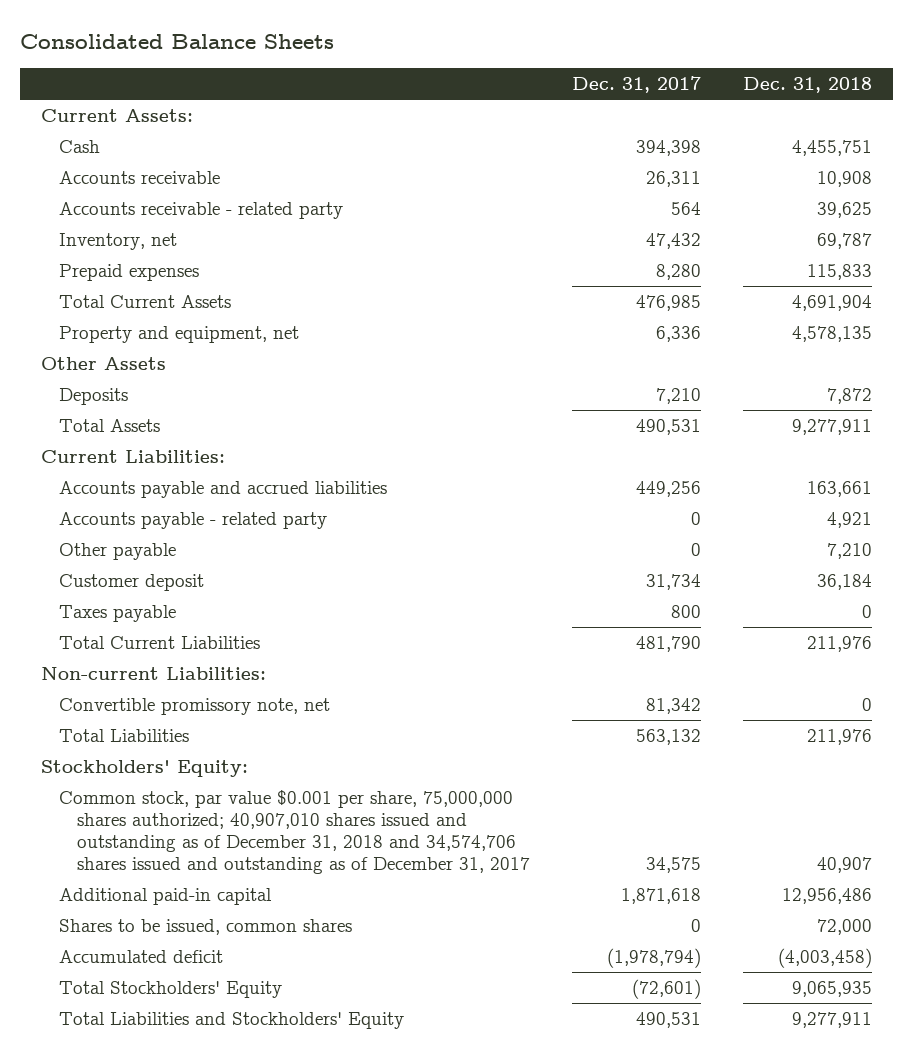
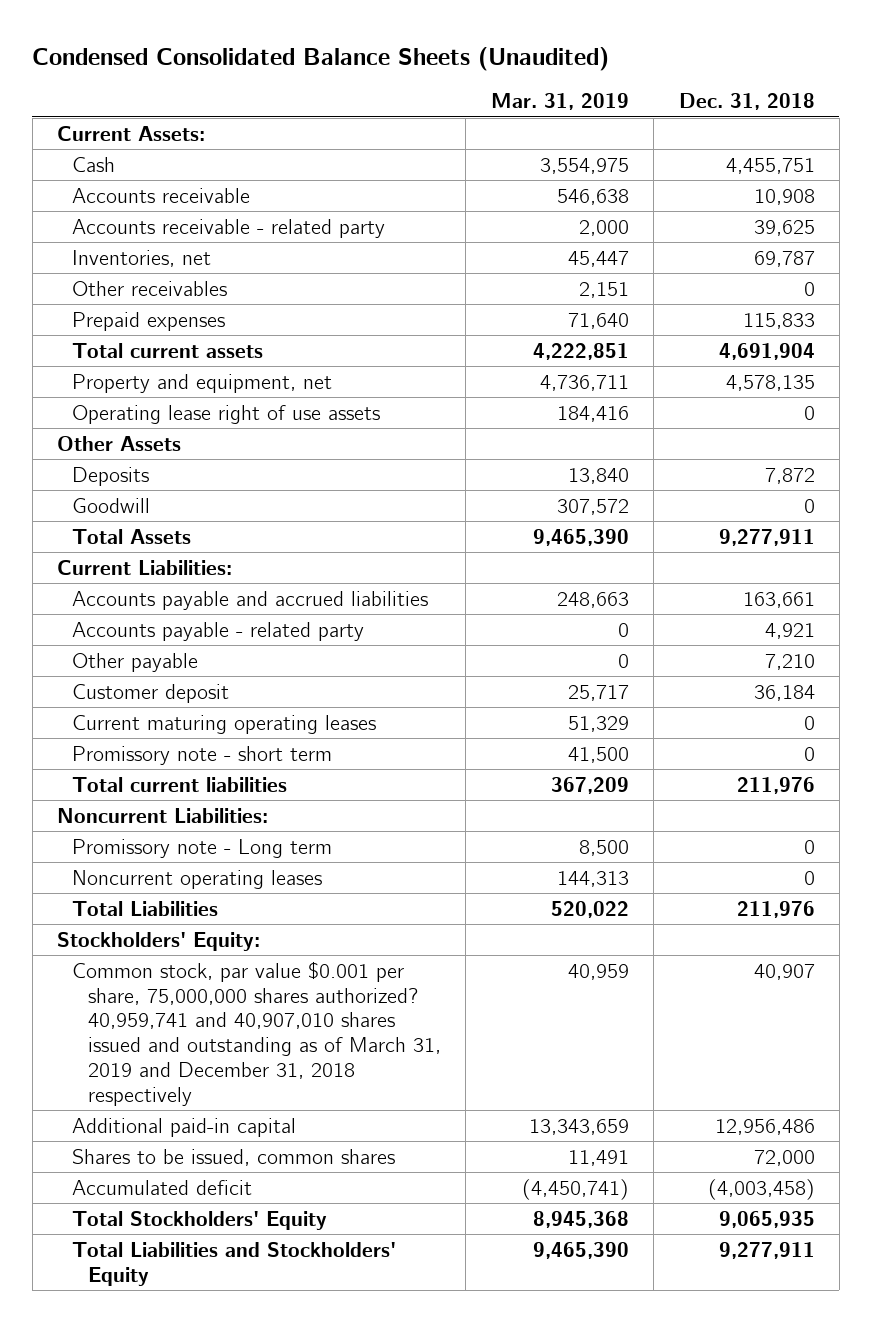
- Consolidated Balance Sheets
+ Condensed Consolidated Balance Sheets (Unaudited)
- | Dec. 31, 2017 | Dec. 31, 2018
+ | Mar. 31, 2019 | Dec. 31, 2018
- Inventory, net | 47,432 | 69,787
+ Inventories, net | 45,447 | 69,787
+ Other receivables | 2,151 | 0
- Total Current Assets | 476,985 | 4,691,904
+ Total current assets | 4,222,851 | 4,691,904
+ Operating lease right of use assets | 184,416 | 0
+ Goodwill | 307,572 | 0
- Taxes payable | 800 | 0
- Total Current Liabilities | 481,790 | 211,976
- Non-current Liabilities:
- Convertible promissory note, net | 81,342 | 0
+ Current maturing operating leases | 51,329 | 0
+ Promissory note - short term | 41,500 | 0
+ Total current liabilities | 367,209 | 211,976
+ Noncurrent Liabilities:
+ Promissory note - Long term | 8,500 | 0
+ Noncurrent operating leases | 144,313 | 0
- Common stock, par value $0.001 per share, 75,000,000 shares authorized; 40,907,010 shares issued and outstanding as of December 31, 2018 and 34,574,706 shares issued and outstanding as of December 31, 2017 | 34,575 | 40,907
+ Common stock, par value $0.001 per share, 75,000,000 shares authorized? 40,959,741 and 40,907,010 shares issued and outstanding as of March 31, 2019 and December 31, 2018 respectively | 40,959 | 40,907

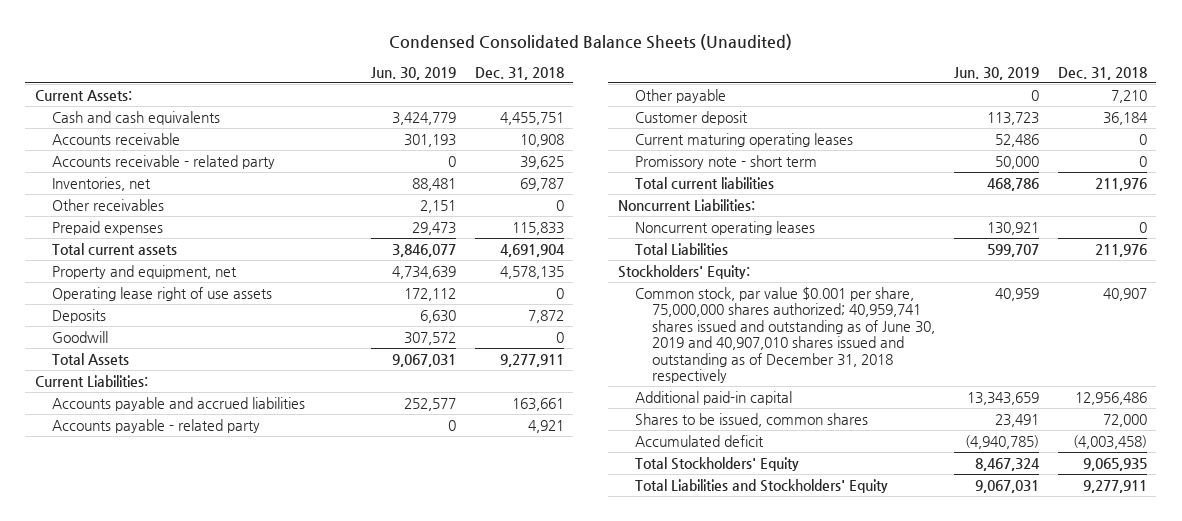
- | Mar. 31, 2019 | Dec. 31, 2018
+ | Jun. 30, 2019 | Dec. 31, 2018
- Cash | 3,554,975 | 4,455,751
+ Cash and cash equivalents | 3,424,779 | 4,455,751
- Other Assets
- Promissory note - Long term | 8,500 | 0
- Common stock, par value $0.001 per share, 75,000,000 shares authorized? 40,959,741 and 40,907,010 shares issued and outstanding as of March 31, 2019 and December 31, 2018 respectively | 40,959 | 40,907
+ Common stock, par value $0.001 per share, 75,000,000 shares authorized; 40,959,741 shares issued and outstanding as of June 30, 2019 and 40,907,010 shares issued and outstanding as of December 31, 2018 respectively | 40,959 | 40,907

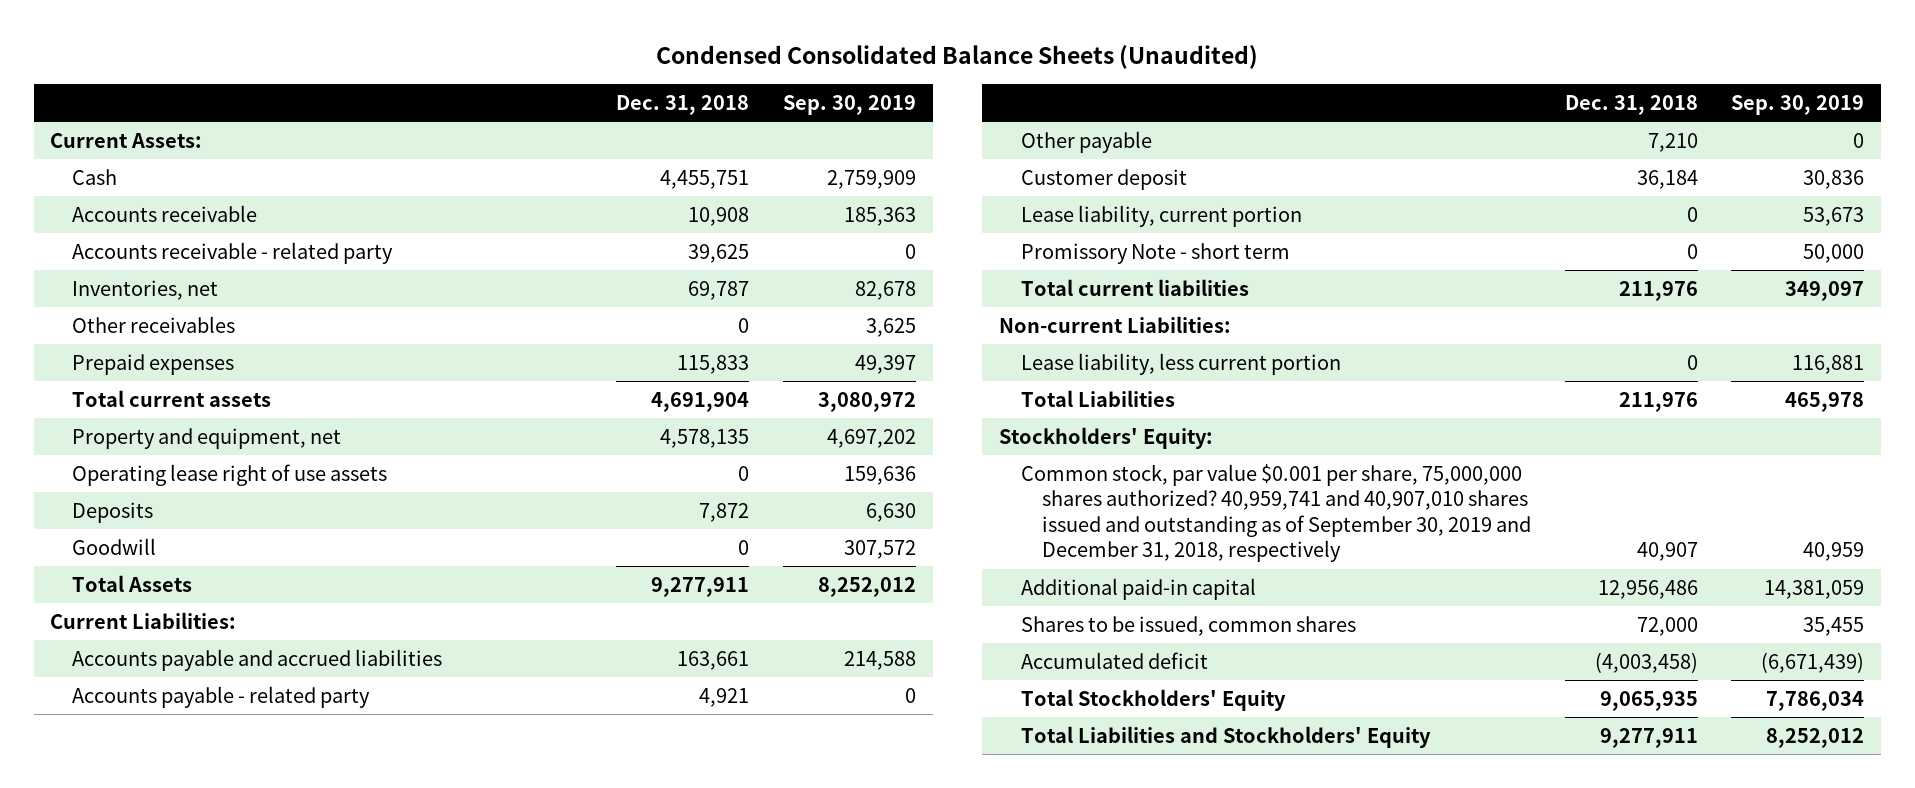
- | Jun. 30, 2019 | Dec. 31, 2018
+ | Dec. 31, 2018 | Sep. 30, 2019
- Cash and cash equivalents | 3,424,779 | 4,455,751
+ Cash | 4,455,751 | 2,759,909
- Current maturing operating leases | 52,486 | 0
- Promissory note - short term | 50,000 | 0
+ Lease liability, current portion | 0 | 53,673
+ Promissory Note - short term | 0 | 50,000
- Noncurrent Liabilities:
- Noncurrent operating leases | 130,921 | 0
+ Non-current Liabilities:
+ Lease liability, less current portion | 0 | 116,881
- Common stock, par value $0.001 per share, 75,000,000 shares authorized; 40,959,741 shares issued and outstanding as of June 30, 2019 and 40,907,010 shares issued and outstanding as of December 31, 2018 respectively | 40,959 | 40,907
+ Common stock, par value $0.001 per share, 75,000,000 shares authorized? 40,959,741 and 40,907,010 shares issued and outstanding as of September 30, 2019 and December 31, 2018, respectively | 40,907 | 40,959

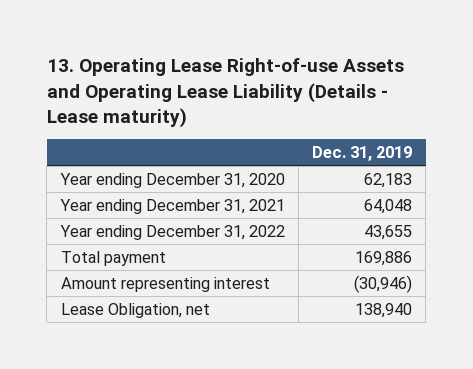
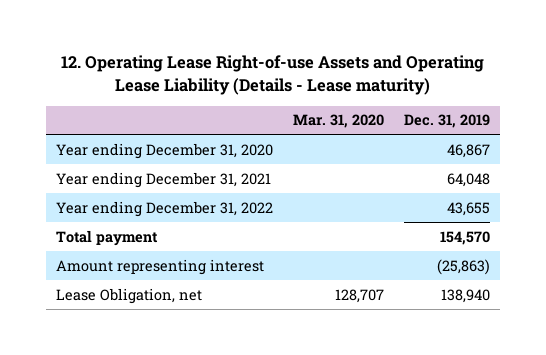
- 13. Operating Lease Right-of-use Assets and Operating Lease Liability (Details - Lease maturity)
+ 12. Operating Lease Right-of-use Assets and Operating Lease Liability (Details - Lease maturity)
- | Dec. 31, 2019
+ | Mar. 31, 2020 | Dec. 31, 2019
- Year ending December 31, 2020 | 62,183
+ Year ending December 31, 2020 | | 46,867
- Total payment | 169,886
- Amount representing interest | (30,946)
+ Total payment | | 154,570
+ Amount representing interest | | (25,863)

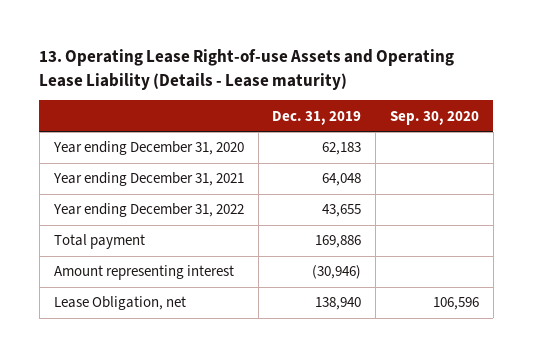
- 12. Operating Lease Right-of-use Assets and Operating Lease Liability (Details - Lease maturity)
+ 13. Operating Lease Right-of-use Assets and Operating Lease Liability (Details - Lease maturity)
- | Mar. 31, 2020 | Dec. 31, 2019
+ | Dec. 31, 2019 | Sep. 30, 2020
- Year ending December 31, 2020 | | 46,867
+ Year ending December 31, 2020 | 62,183 |
- Total payment | | 154,570
- Amount representing interest | | (25,863)
+ Total payment | 169,886 |
+ Amount representing interest | (30,946) |

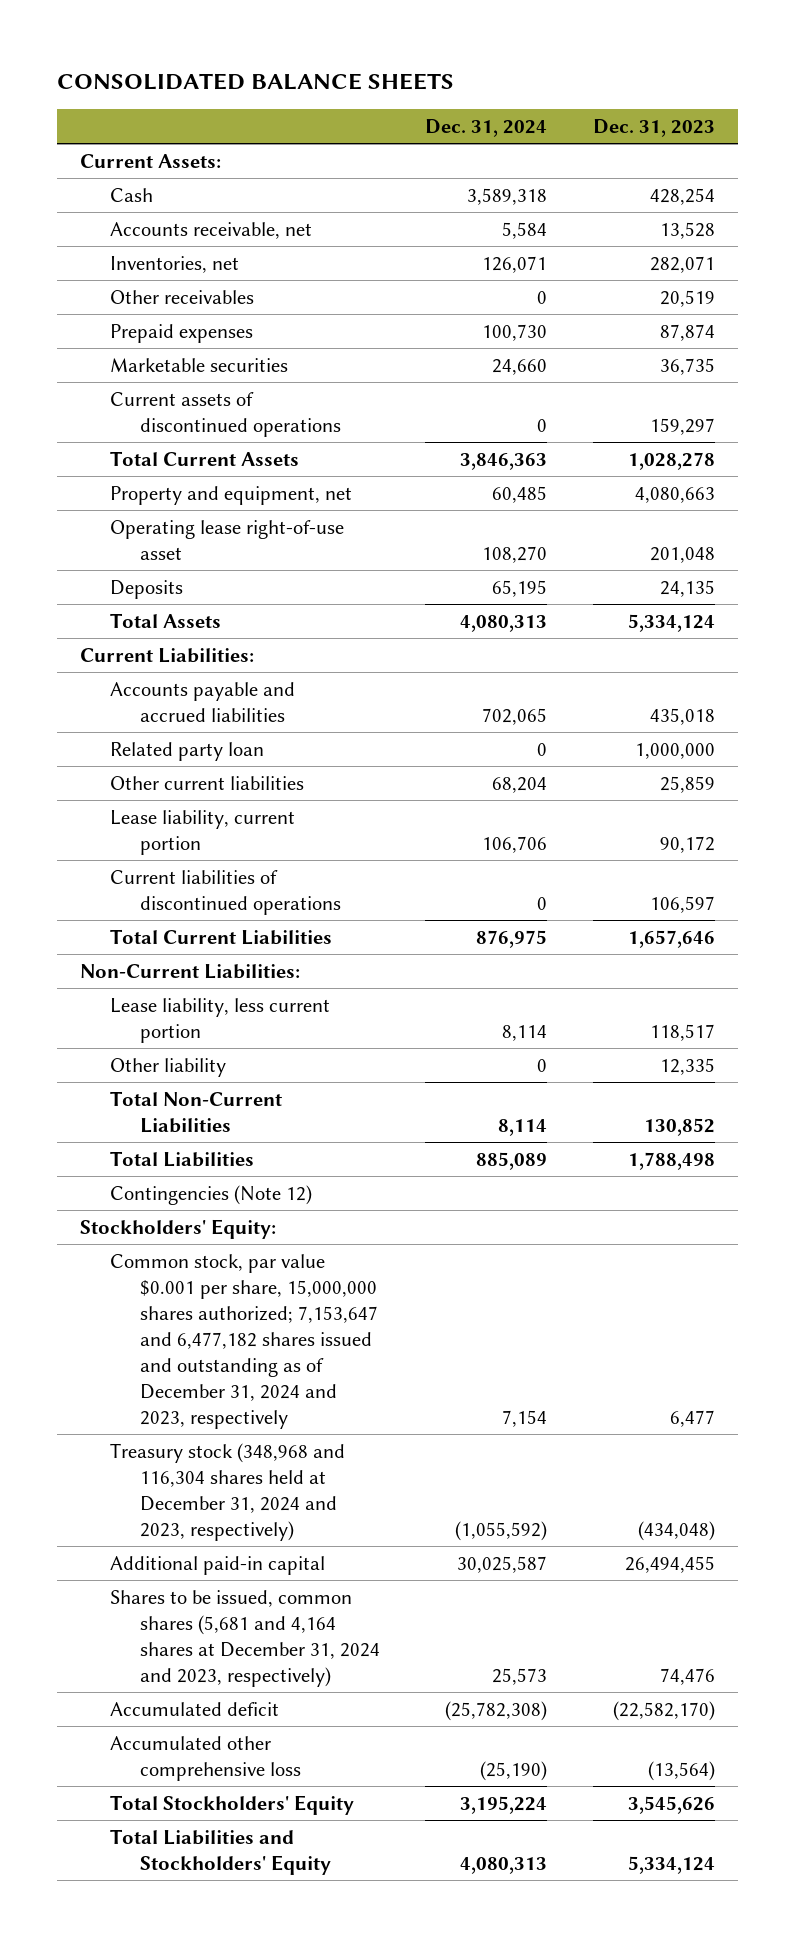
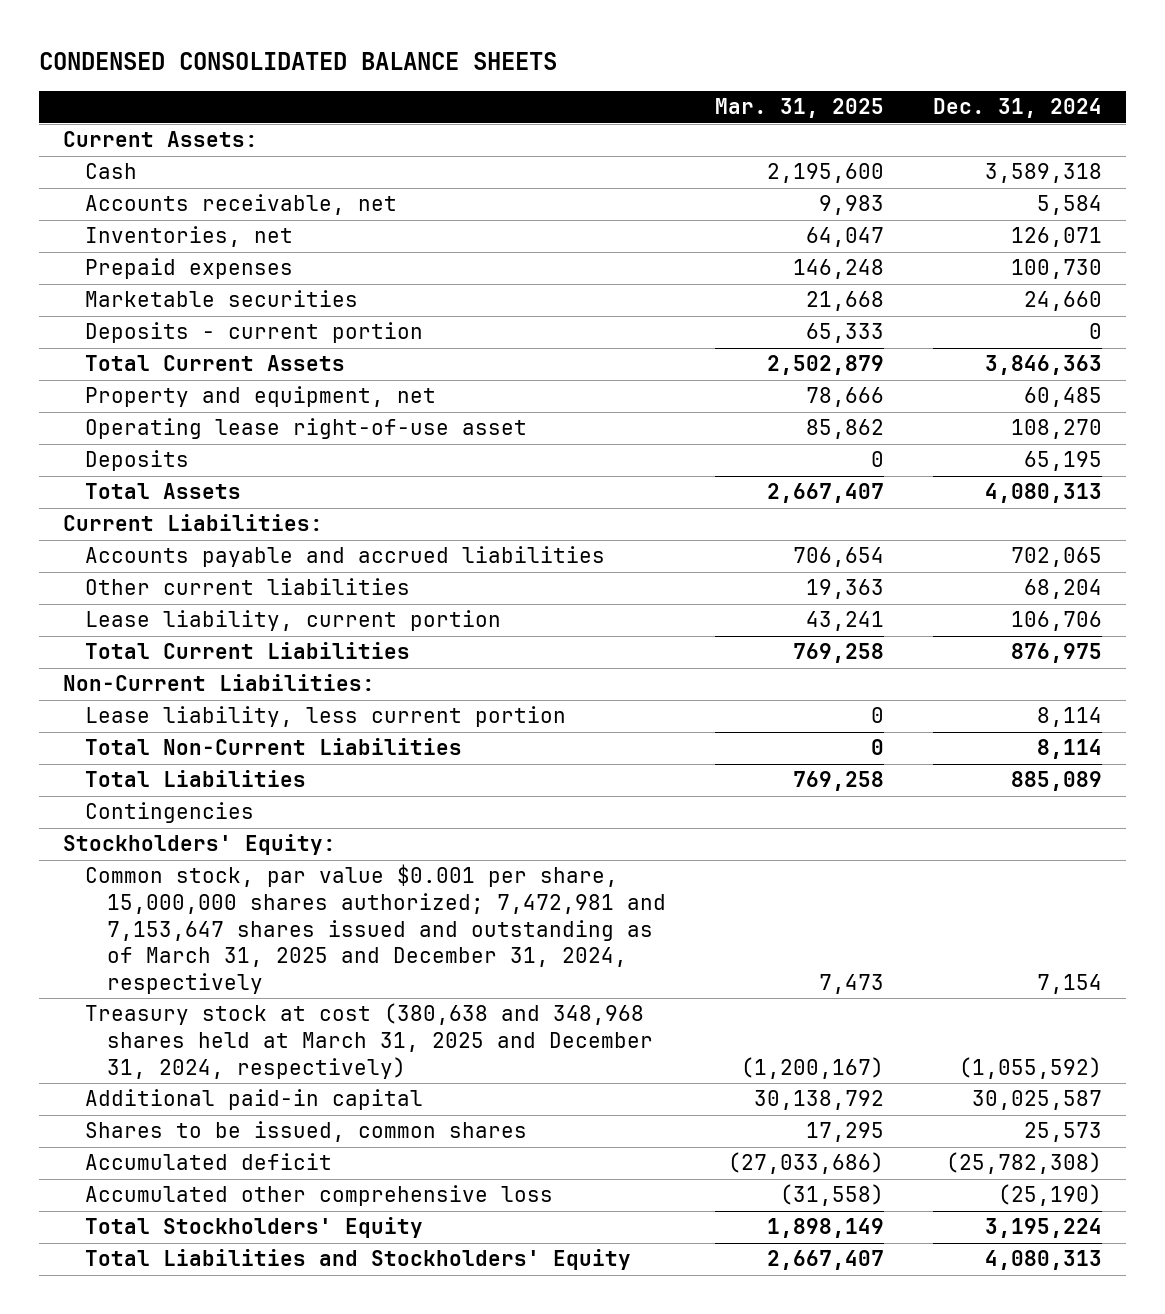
- CONSOLIDATED BALANCE SHEETS
+ CONDENSED CONSOLIDATED BALANCE SHEETS
- | Dec. 31, 2024 | Dec. 31, 2023
+ | Mar. 31, 2025 | Dec. 31, 2024
- Other receivables | 0 | 20,519
- Current assets of discontinued operations | 0 | 159,297
+ Deposits - current portion | 65,333 | 0
- Related party loan | 0 | 1,000,000
- Current liabilities of discontinued operations | 0 | 106,597
- Other liability | 0 | 12,335
- Contingencies (Note 12)
+ Contingencies
- Common stock, par value $0.001 per share, 15,000,000 shares authorized; 7,153,647 and 6,477,182 shares issued and outstanding as of December 31, 2024 and 2023, respectively | 7,154 | 6,477
- Treasury stock (348,968 and 116,304 shares held at December 31, 2024 and 2023, respectively) | (1,055,592) | (434,048)
+ Common stock, par value $0.001 per share, 15,000,000 shares authorized; 7,472,981 and 7,153,647 shares issued and outstanding as of March 31, 2025 and December 31, 2024, respectively | 7,473 | 7,154
+ Treasury stock at cost (380,638 and 348,968 shares held at March 31, 2025 and December 31, 2024, respectively) | (1,200,167) | (1,055,592)
- Shares to be issued, common shares (5,681 and 4,164 shares at December 31, 2024 and 2023, respectively) | 25,573 | 74,476
+ Shares to be issued, common shares | 17,295 | 25,573

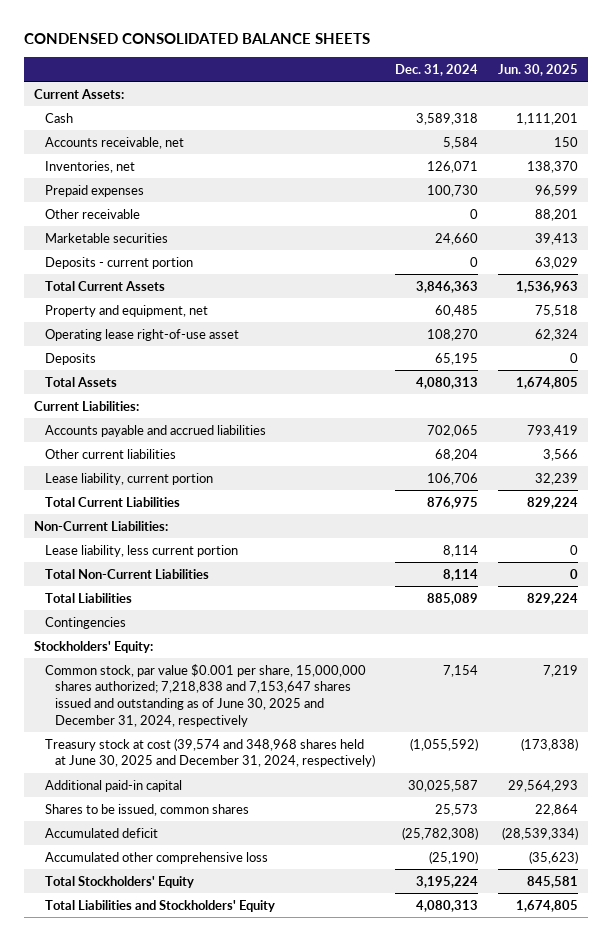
- | Mar. 31, 2025 | Dec. 31, 2024
+ | Dec. 31, 2024 | Jun. 30, 2025
+ Other receivable | 0 | 88,201
- Common stock, par value $0.001 per share, 15,000,000 shares authorized; 7,472,981 and 7,153,647 shares issued and outstanding as of March 31, 2025 and December 31, 2024, respectively | 7,473 | 7,154
- Treasury stock at cost (380,638 and 348,968 shares held at March 31, 2025 and December 31, 2024, respectively) | (1,200,167) | (1,055,592)
+ Common stock, par value $0.001 per share, 15,000,000 shares authorized; 7,218,838 and 7,153,647 shares issued and outstanding as of June 30, 2025 and December 31, 2024, respectively | 7,154 | 7,219
+ Treasury stock at cost (39,574 and 348,968 shares held at June 30, 2025 and December 31, 2024, respectively) | (1,055,592) | (173,838)

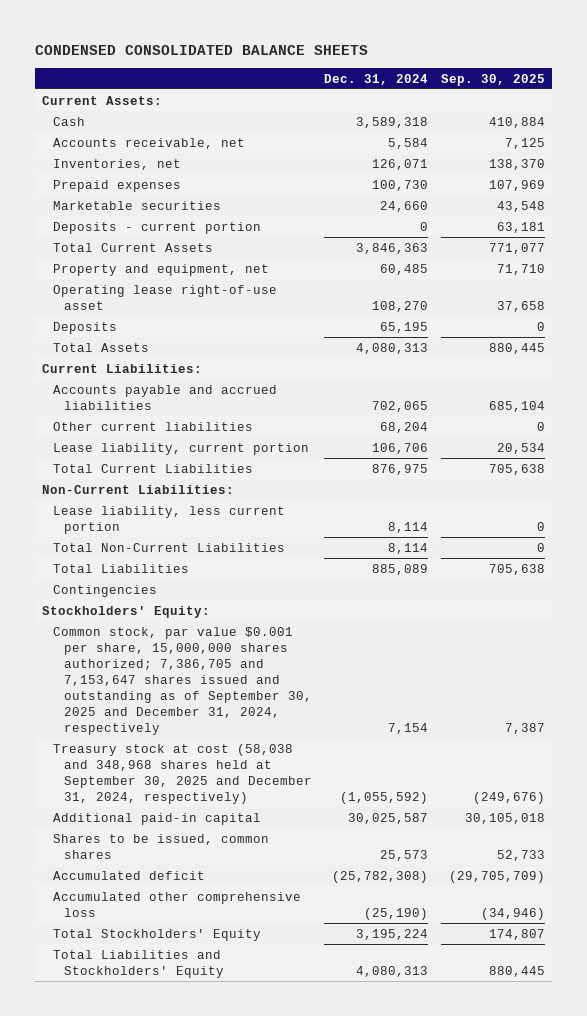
- | Dec. 31, 2024 | Jun. 30, 2025
+ | Dec. 31, 2024 | Sep. 30, 2025
- Other receivable | 0 | 88,201
- Common stock, par value $0.001 per share, 15,000,000 shares authorized; 7,218,838 and 7,153,647 shares issued and outstanding as of June 30, 2025 and December 31, 2024, respectively | 7,154 | 7,219
- Treasury stock at cost (39,574 and 348,968 shares held at June 30, 2025 and December 31, 2024, respectively) | (1,055,592) | (173,838)
+ Common stock, par value $0.001 per share, 15,000,000 shares authorized; 7,386,705 and 7,153,647 shares issued and outstanding as of September 30, 2025 and December 31, 2024, respectively | 7,154 | 7,387
+ Treasury stock at cost (58,038 and 348,968 shares held at September 30, 2025 and December 31, 2024, respectively) | (1,055,592) | (249,676)

